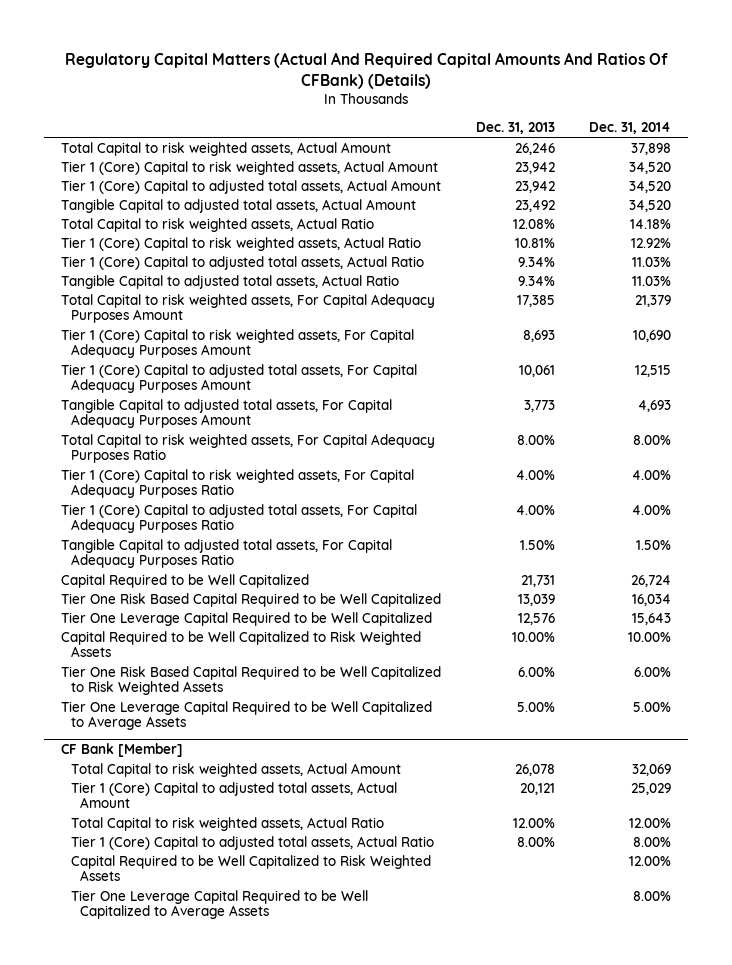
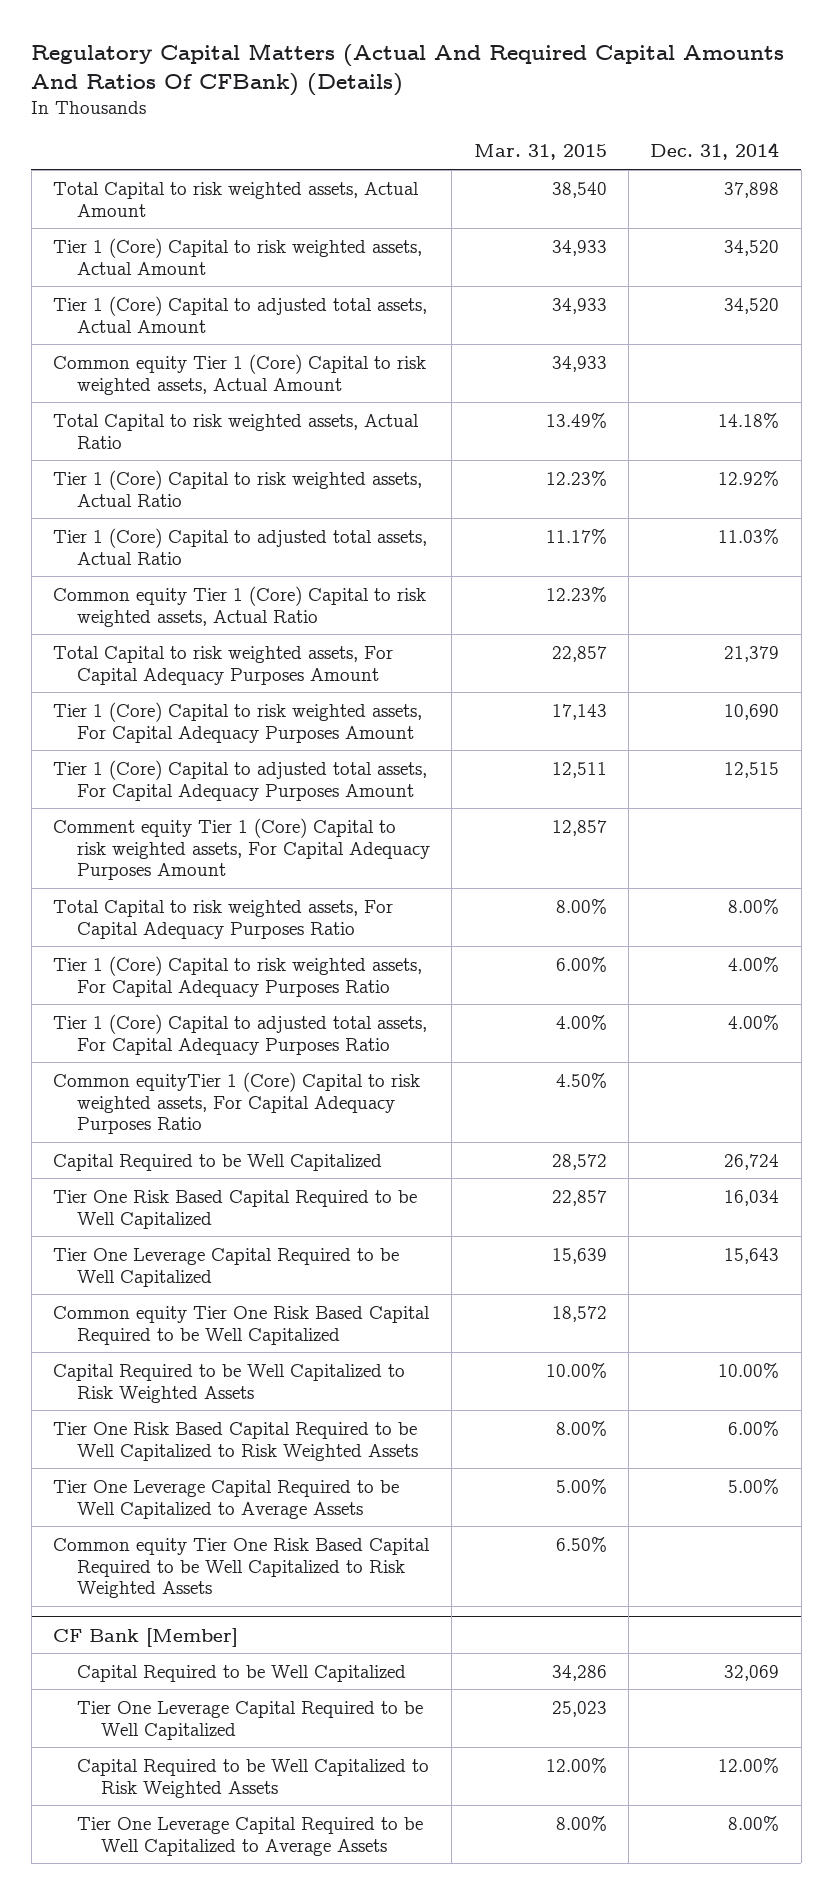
- | Dec. 31, 2013 | Dec. 31, 2014
+ | Mar. 31, 2015 | Dec. 31, 2014
- Tangible Capital to adjusted total assets, Actual Amount | 23,492 | 34,520
+ Common equity Tier 1 (Core) Capital to risk weighted assets, Actual Amount | 34,933 |
- Tangible Capital to adjusted total assets, Actual Ratio | 9.34% | 11.03%
+ Common equity Tier 1 (Core) Capital to risk weighted assets, Actual Ratio | 12.23% |
- Tangible Capital to adjusted total assets, For Capital Adequacy Purposes Amount | 3,773 | 4,693
+ Comment equity Tier 1 (Core) Capital to risk weighted assets, For Capital Adequacy Purposes Amount | 12,857 |
- Tangible Capital to adjusted total assets, For Capital Adequacy Purposes Ratio | 1.50% | 1.50%
+ Common equityTier 1 (Core) Capital to risk weighted assets, For Capital Adequacy Purposes Ratio | 4.50% |
+ Common equity Tier One Risk Based Capital Required to be Well Capitalized | 18,572 |
+ Common equity Tier One Risk Based Capital Required to be Well Capitalized to Risk Weighted Assets | 6.50% |
@ CF Bank [Member]
- Total Capital to risk weighted assets, Actual Amount | 26,078 | 32,069
- Tier 1 (Core) Capital to adjusted total assets, Actual Amount | 20,121 | 25,029
- Total Capital to risk weighted assets, Actual Ratio | 12.00% | 12.00%
- Tier 1 (Core) Capital to adjusted total assets, Actual Ratio | 8.00% | 8.00%
+ Capital Required to be Well Capitalized | 34,286 | 32,069
+ Tier One Leverage Capital Required to be Well Capitalized | 25,023 |

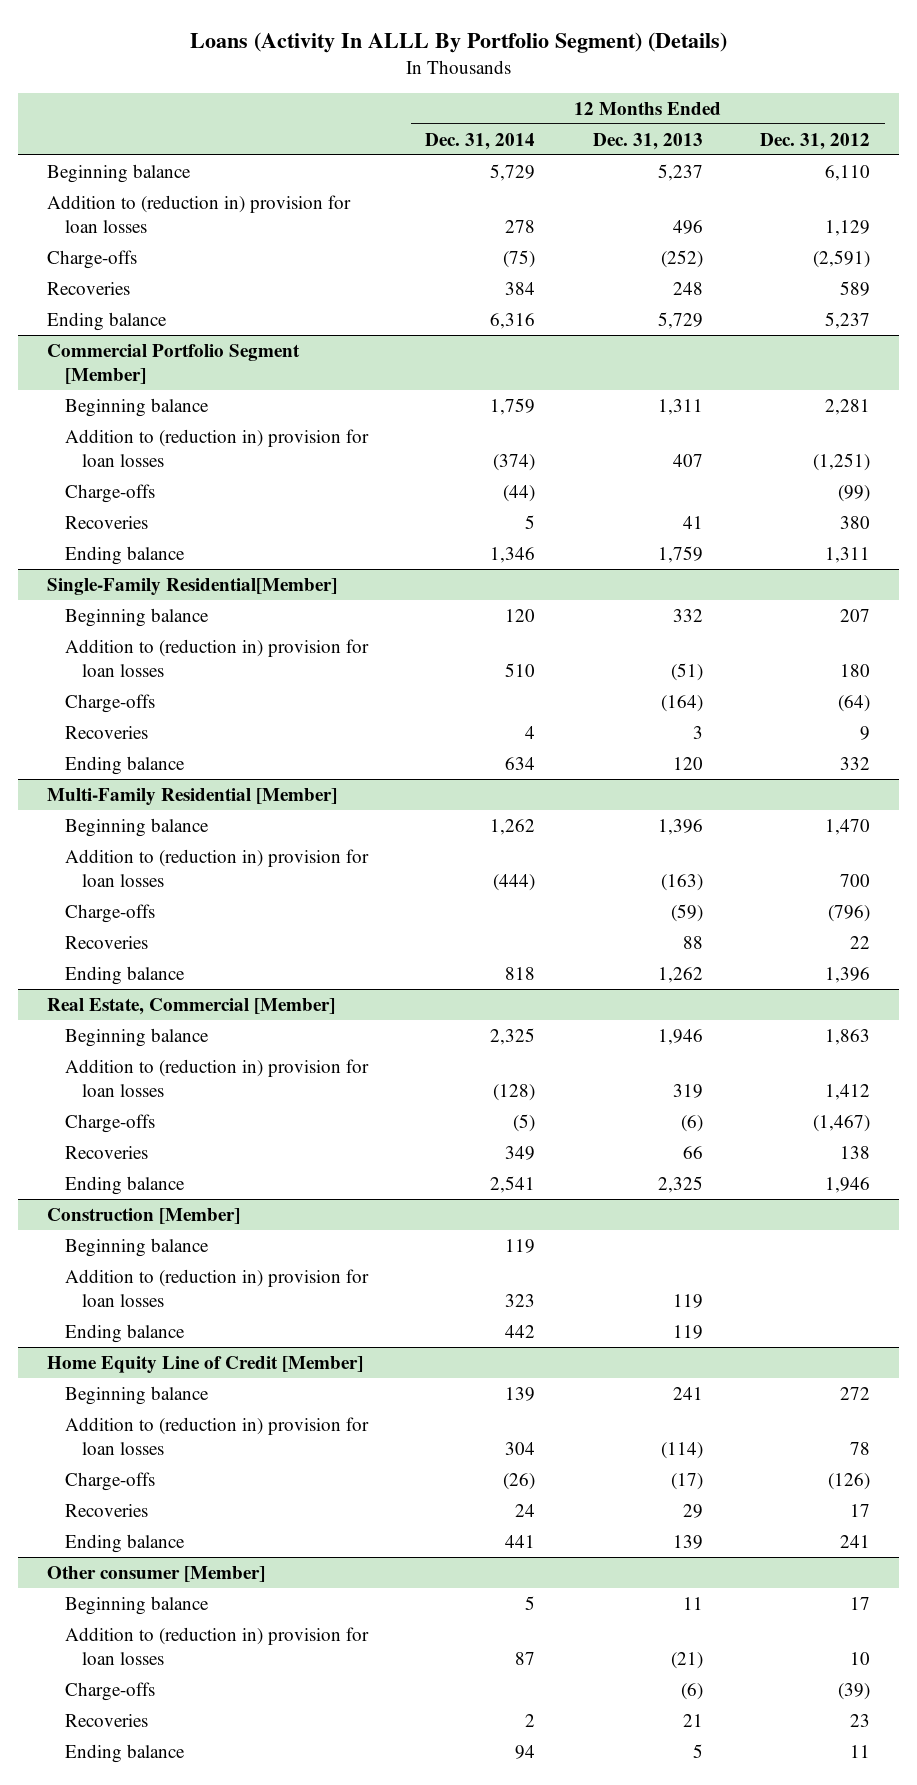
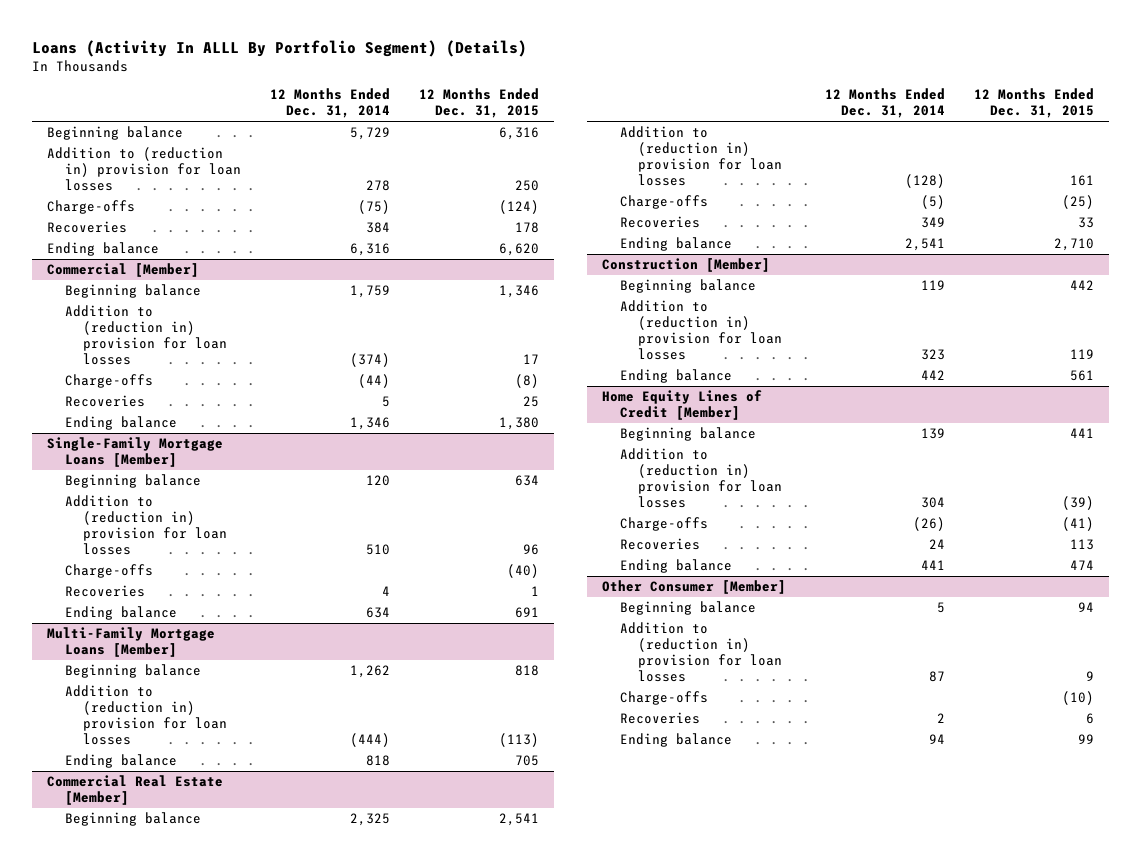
- | 12 Months Ended Dec. 31, 2014 | 12 Months Ended Dec. 31, 2013 | 12 Months Ended Dec. 31, 2012
+ | 12 Months Ended Dec. 31, 2014 | 12 Months Ended Dec. 31, 2015
- Commercial Portfolio Segment [Member]
+ Commercial [Member]
- Single-Family Residential[Member]
+ Single-Family Mortgage Loans [Member]
- Multi-Family Residential [Member]
+ Multi-Family Mortgage Loans [Member]
- Charge-offs | | (59) | (796)
- Recoveries | | 88 | 22
- Real Estate, Commercial [Member]
+ Commercial Real Estate [Member]
- Home Equity Line of Credit [Member]
+ Home Equity Lines of Credit [Member]
- Other consumer [Member]
+ Other Consumer [Member]

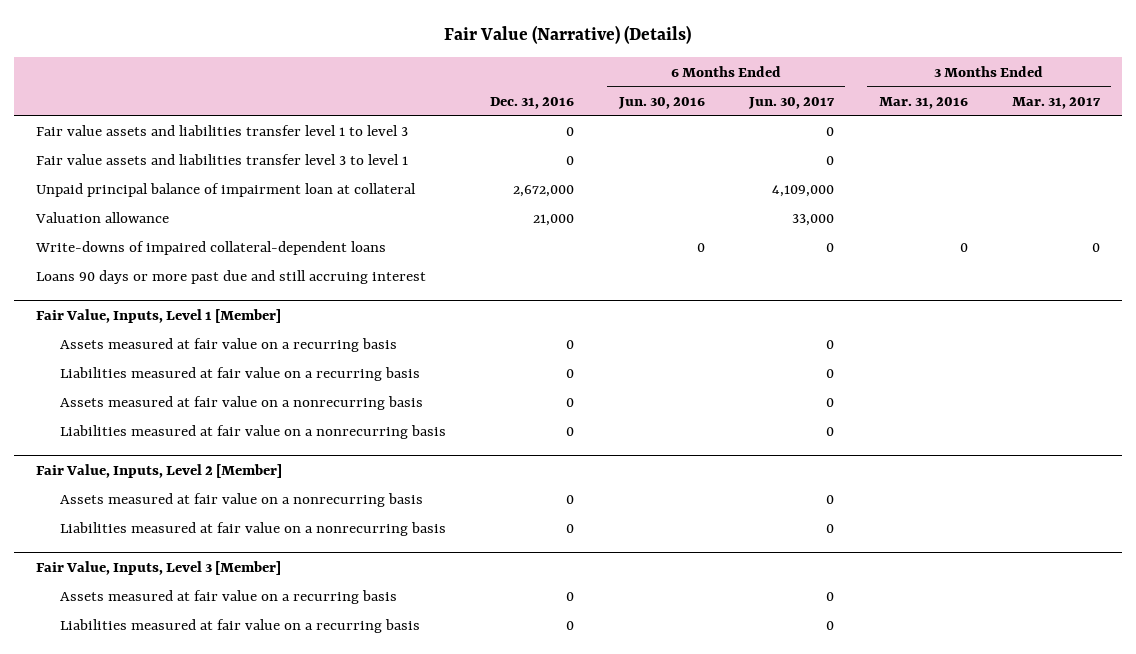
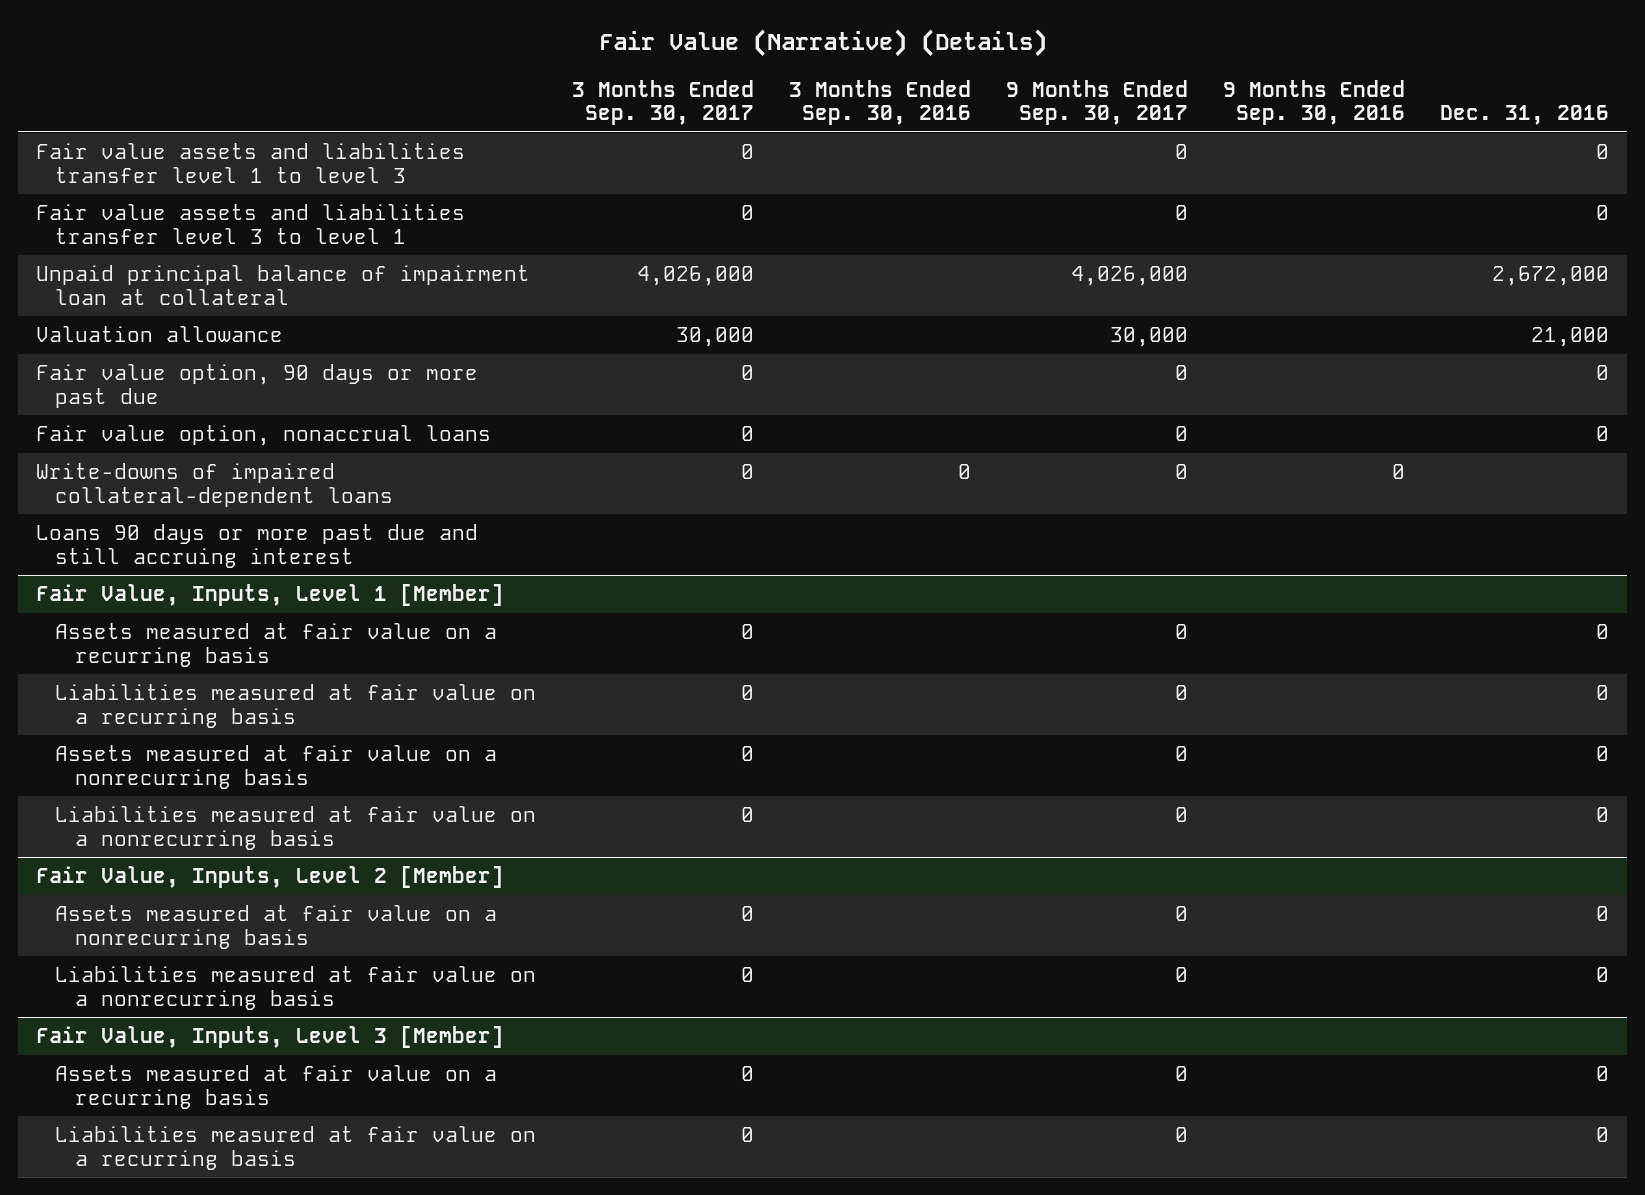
- | Dec. 31, 2016 | 6 Months Ended Jun. 30, 2016 | 6 Months Ended Jun. 30, 2017 | 3 Months Ended Mar. 31, 2016 | 3 Months Ended Mar. 31, 2017
+ | 3 Months Ended Sep. 30, 2017 | 3 Months Ended Sep. 30, 2016 | 9 Months Ended Sep. 30, 2017 | 9 Months Ended Sep. 30, 2016 | Dec. 31, 2016
+ Fair value option, 90 days or more past due | 0 | | 0 | | 0
+ Fair value option, nonaccrual loans | 0 | | 0 | | 0

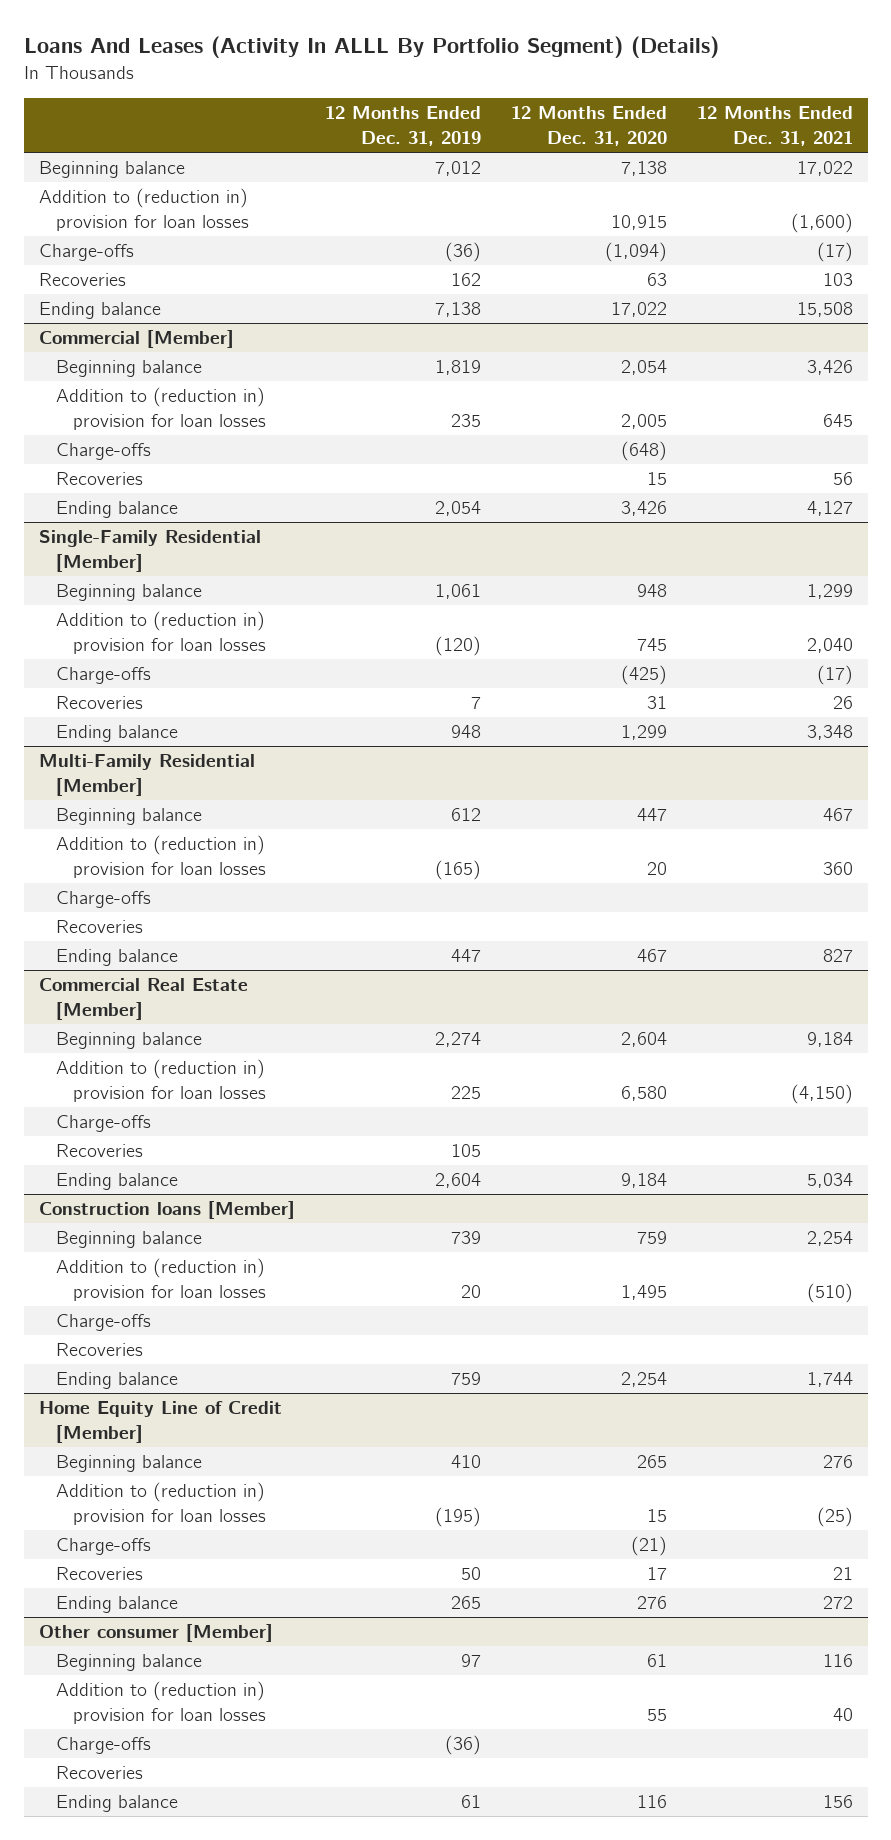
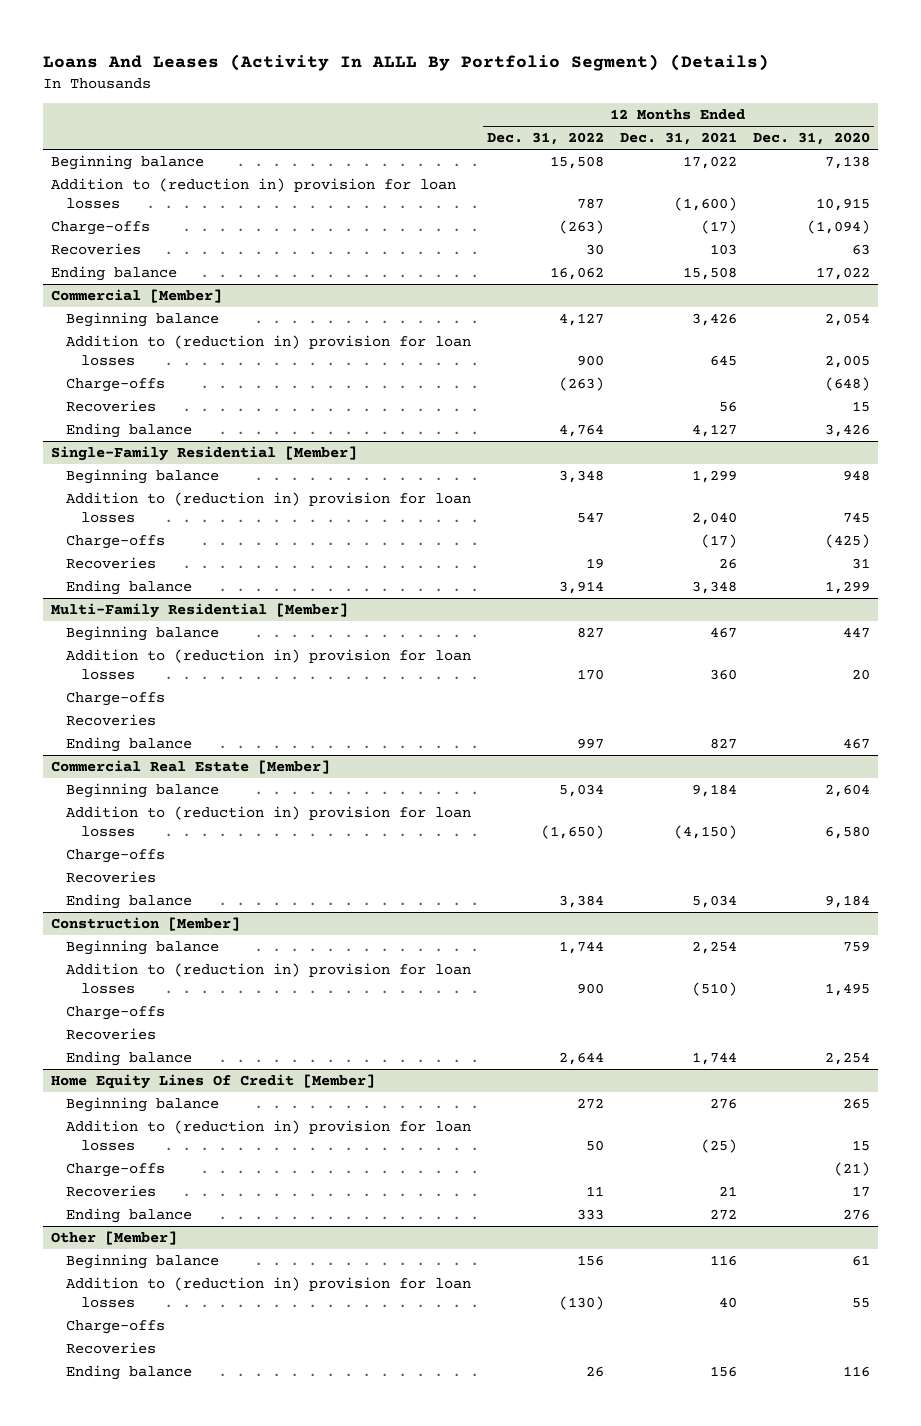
- | 12 Months Ended Dec. 31, 2019 | 12 Months Ended Dec. 31, 2020 | 12 Months Ended Dec. 31, 2021
+ | 12 Months Ended Dec. 31, 2022 | 12 Months Ended Dec. 31, 2021 | 12 Months Ended Dec. 31, 2020
- Construction loans [Member]
+ Construction [Member]
- Home Equity Line of Credit [Member]
+ Home Equity Lines Of Credit [Member]
- Other consumer [Member]
+ Other [Member]

